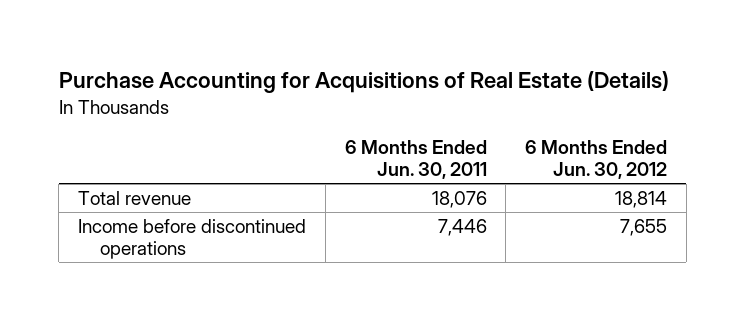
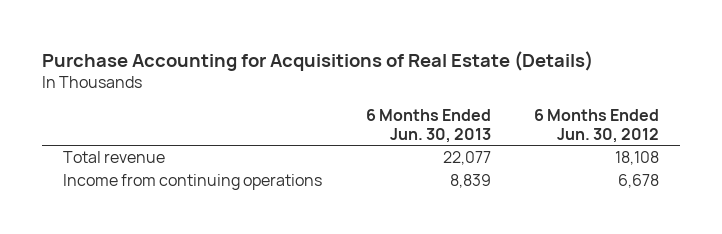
- | 6 Months Ended Jun. 30, 2011 | 6 Months Ended Jun. 30, 2012
+ | 6 Months Ended Jun. 30, 2013 | 6 Months Ended Jun. 30, 2012
- Total revenue | 18,076 | 18,814
- Income before discontinued operations | 7,446 | 7,655
+ Total revenue | 22,077 | 18,108
+ Income from continuing operations | 8,839 | 6,678

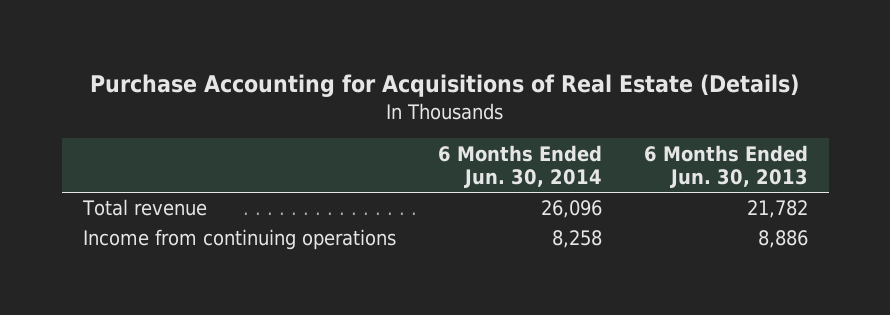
- | 6 Months Ended Jun. 30, 2013 | 6 Months Ended Jun. 30, 2012
+ | 6 Months Ended Jun. 30, 2014 | 6 Months Ended Jun. 30, 2013
- Total revenue | 22,077 | 18,108
- Income from continuing operations | 8,839 | 6,678
+ Total revenue | 26,096 | 21,782
+ Income from continuing operations | 8,258 | 8,886

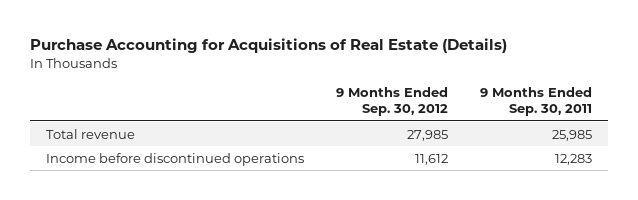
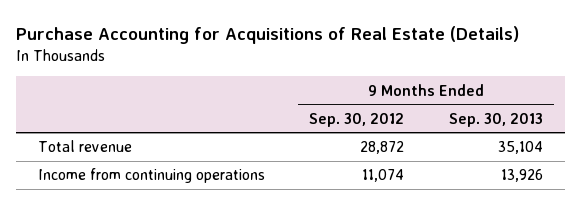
- | 9 Months Ended Sep. 30, 2012 | 9 Months Ended Sep. 30, 2011
+ | 9 Months Ended Sep. 30, 2012 | 9 Months Ended Sep. 30, 2013
- Total revenue | 27,985 | 25,985
- Income before discontinued operations | 11,612 | 12,283
+ Total revenue | 28,872 | 35,104
+ Income from continuing operations | 11,074 | 13,926

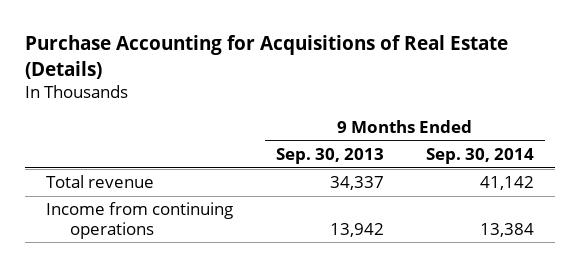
- | 9 Months Ended Sep. 30, 2012 | 9 Months Ended Sep. 30, 2013
+ | 9 Months Ended Sep. 30, 2013 | 9 Months Ended Sep. 30, 2014
- Total revenue | 28,872 | 35,104
- Income from continuing operations | 11,074 | 13,926
+ Total revenue | 34,337 | 41,142
+ Income from continuing operations | 13,942 | 13,384

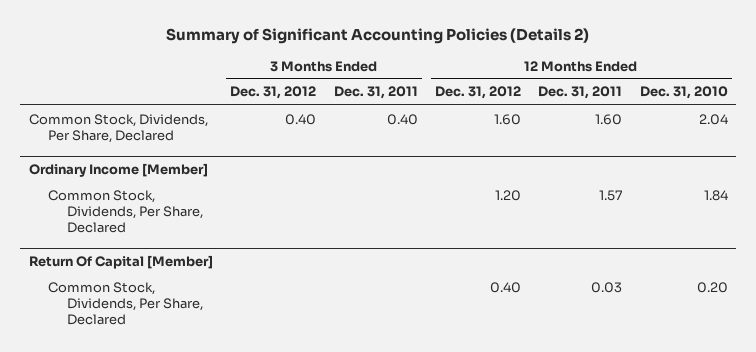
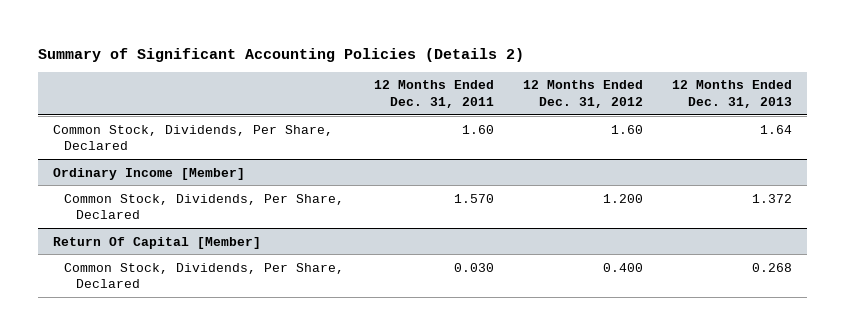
- | 3 Months Ended Dec. 31, 2012 | 3 Months Ended Dec. 31, 2011 | 12 Months Ended Dec. 31, 2012 | 12 Months Ended Dec. 31, 2011 | 12 Months Ended Dec. 31, 2010
+ | 12 Months Ended Dec. 31, 2011 | 12 Months Ended Dec. 31, 2012 | 12 Months Ended Dec. 31, 2013
@ Ordinary Income [Member]
- Common Stock, Dividends, Per Share, Declared | | | 1.20 | 1.57 | 1.84
+ Common Stock, Dividends, Per Share, Declared | 1.570 | 1.200 | 1.372
@ Return Of Capital [Member]
- Common Stock, Dividends, Per Share, Declared | | | 0.40 | 0.03 | 0.20
+ Common Stock, Dividends, Per Share, Declared | 0.030 | 0.400 | 0.268

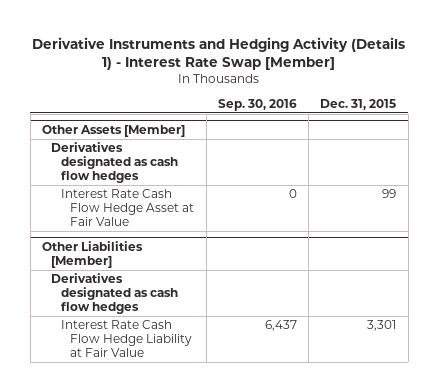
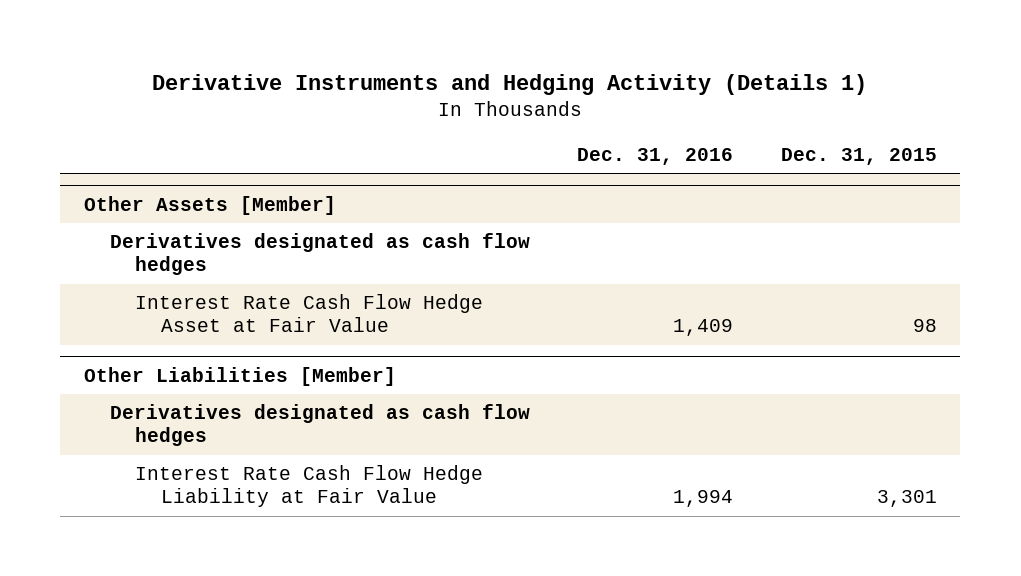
- Derivative Instruments and Hedging Activity (Details 1) - Interest Rate Swap [Member]
+ Derivative Instruments and Hedging Activity (Details 1)
- | Sep. 30, 2016 | Dec. 31, 2015
+ | Dec. 31, 2016 | Dec. 31, 2015
@ Other Assets [Member]
- Interest Rate Cash Flow Hedge Asset at Fair Value | 0 | 99
+ Interest Rate Cash Flow Hedge Asset at Fair Value | 1,409 | 98

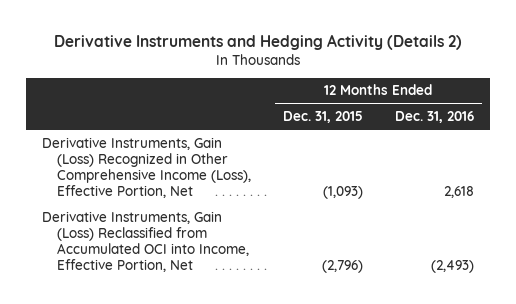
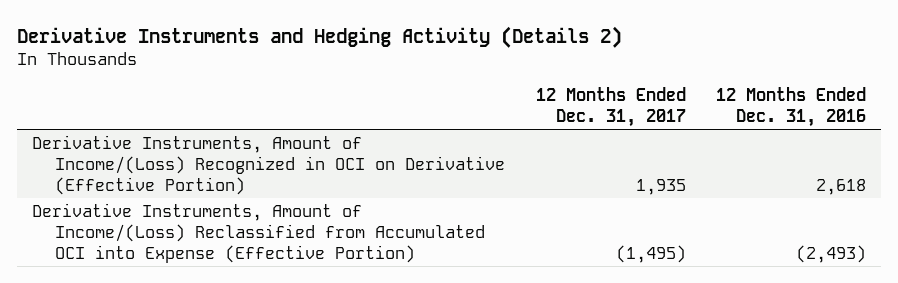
- | 12 Months Ended Dec. 31, 2015 | 12 Months Ended Dec. 31, 2016
+ | 12 Months Ended Dec. 31, 2017 | 12 Months Ended Dec. 31, 2016
- Derivative Instruments, Gain (Loss) Recognized in Other Comprehensive Income (Loss), Effective Portion, Net | (1,093) | 2,618
- Derivative Instruments, Gain (Loss) Reclassified from Accumulated OCI into Income, Effective Portion, Net | (2,796) | (2,493)
+ Derivative Instruments, Amount of Income/(Loss) Recognized in OCI on Derivative (Effective Portion) | 1,935 | 2,618
+ Derivative Instruments, Amount of Income/(Loss) Reclassified from Accumulated OCI into Expense (Effective Portion) | (1,495) | (2,493)

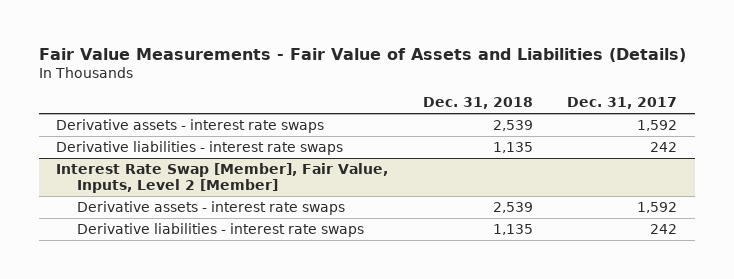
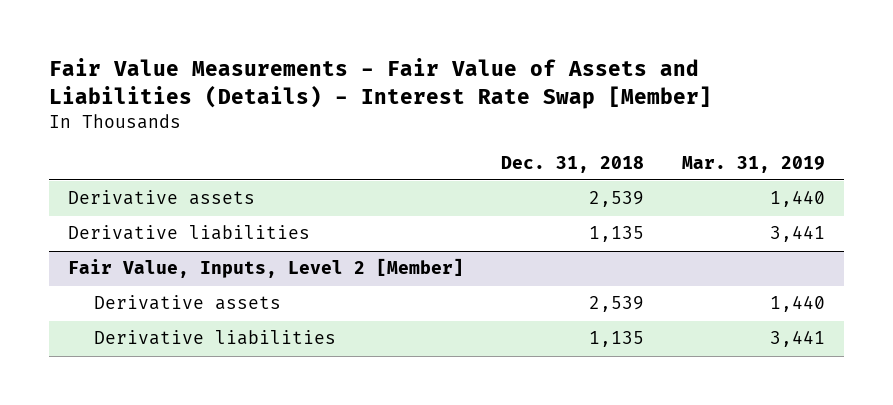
- Fair Value Measurements - Fair Value of Assets and Liabilities (Details)
+ Fair Value Measurements - Fair Value of Assets and Liabilities (Details) - Interest Rate Swap [Member]
- | Dec. 31, 2018 | Dec. 31, 2017
+ | Dec. 31, 2018 | Mar. 31, 2019
- Derivative assets - interest rate swaps | 2,539 | 1,592
- Derivative liabilities - interest rate swaps | 1,135 | 242
- Interest Rate Swap [Member], Fair Value, Inputs, Level 2 [Member]
- Derivative assets - interest rate swaps | 2,539 | 1,592
- Derivative liabilities - interest rate swaps | 1,135 | 242
+ Derivative assets | 2,539 | 1,440
+ Derivative liabilities | 1,135 | 3,441
+ Fair Value, Inputs, Level 2 [Member]
+ Derivative assets | 2,539 | 1,440
+ Derivative liabilities | 1,135 | 3,441

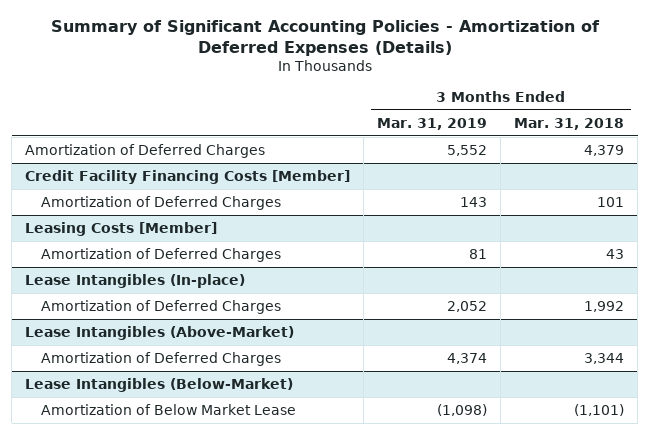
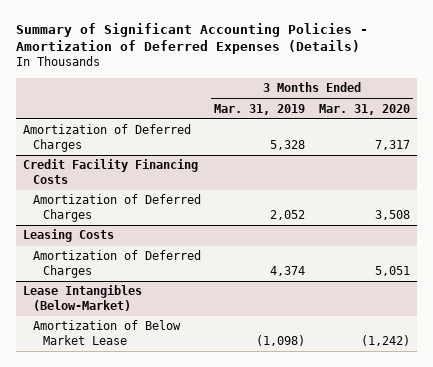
- | 3 Months Ended Mar. 31, 2019 | 3 Months Ended Mar. 31, 2018
+ | 3 Months Ended Mar. 31, 2019 | 3 Months Ended Mar. 31, 2020
- Amortization of Deferred Charges | 5,552 | 4,379
- Credit Facility Financing Costs [Member]
- Amortization of Deferred Charges | 143 | 101
- Leasing Costs [Member]
- Amortization of Deferred Charges | 81 | 43
- Lease Intangibles (In-place)
+ Amortization of Deferred Charges | 5,328 | 7,317
+ Credit Facility Financing Costs
- Lease Intangibles (Above-Market)
+ Leasing Costs

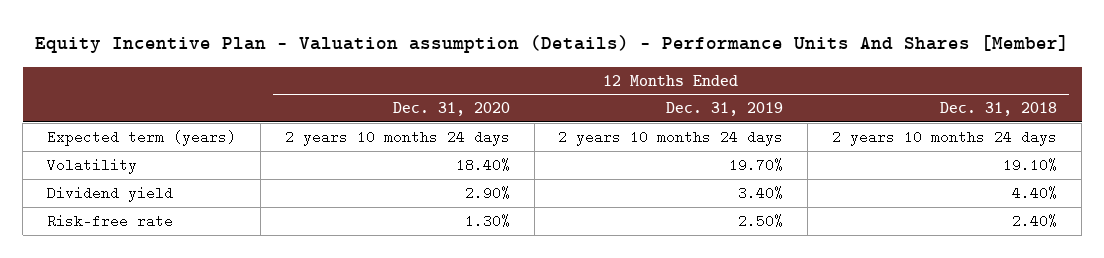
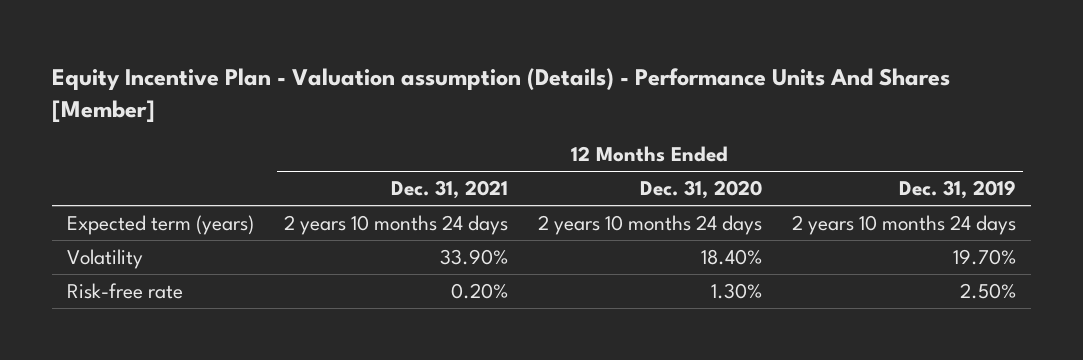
- | 12 Months Ended Dec. 31, 2020 | 12 Months Ended Dec. 31, 2019 | 12 Months Ended Dec. 31, 2018
+ | 12 Months Ended Dec. 31, 2021 | 12 Months Ended Dec. 31, 2020 | 12 Months Ended Dec. 31, 2019
- Dividend yield | 2.90% | 3.40% | 4.40%

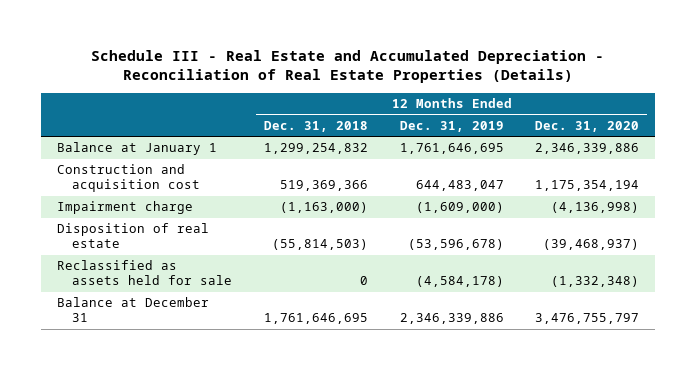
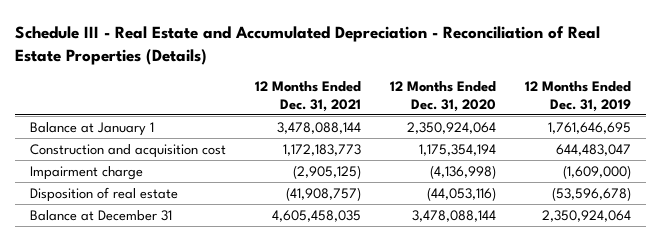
- | 12 Months Ended Dec. 31, 2018 | 12 Months Ended Dec. 31, 2019 | 12 Months Ended Dec. 31, 2020
+ | 12 Months Ended Dec. 31, 2021 | 12 Months Ended Dec. 31, 2020 | 12 Months Ended Dec. 31, 2019
- Balance at January 1 | 1,299,254,832 | 1,761,646,695 | 2,346,339,886
+ Balance at January 1 | 3,478,088,144 | 2,350,924,064 | 1,761,646,695
- Disposition of real estate | (55,814,503) | (53,596,678) | (39,468,937)
- Reclassified as assets held for sale | 0 | (4,584,178) | (1,332,348)
- Balance at December 31 | 1,761,646,695 | 2,346,339,886 | 3,476,755,797
+ Disposition of real estate | (41,908,757) | (44,053,116) | (53,596,678)
+ Balance at December 31 | 4,605,458,035 | 3,478,088,144 | 2,350,924,064

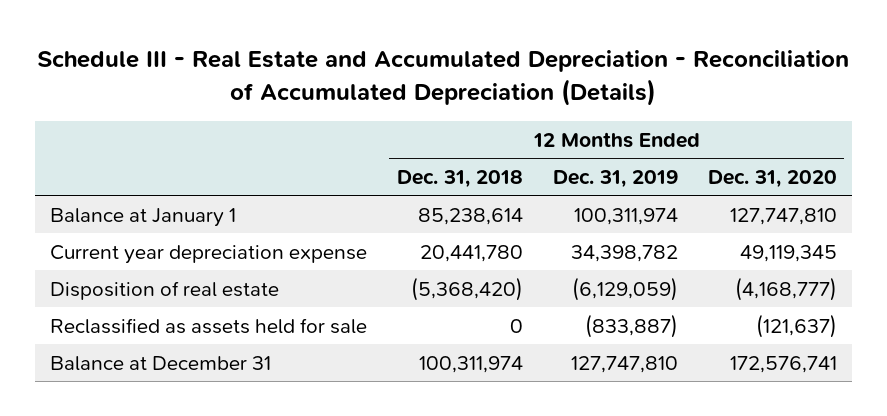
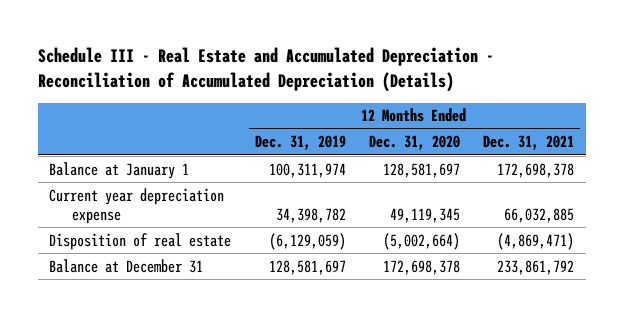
- | 12 Months Ended Dec. 31, 2018 | 12 Months Ended Dec. 31, 2019 | 12 Months Ended Dec. 31, 2020
+ | 12 Months Ended Dec. 31, 2019 | 12 Months Ended Dec. 31, 2020 | 12 Months Ended Dec. 31, 2021
- Balance at January 1 | 85,238,614 | 100,311,974 | 127,747,810
+ Balance at January 1 | 100,311,974 | 128,581,697 | 172,698,378
- Disposition of real estate | (5,368,420) | (6,129,059) | (4,168,777)
- Reclassified as assets held for sale | 0 | (833,887) | (121,637)
- Balance at December 31 | 100,311,974 | 127,747,810 | 172,576,741
+ Disposition of real estate | (6,129,059) | (5,002,664) | (4,869,471)
+ Balance at December 31 | 128,581,697 | 172,698,378 | 233,861,792

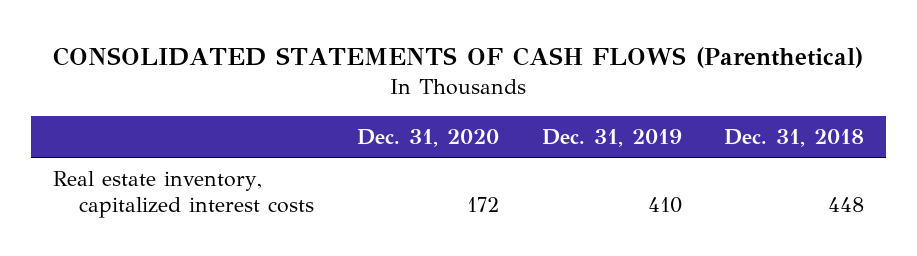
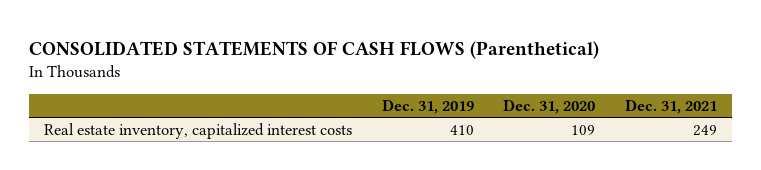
- | Dec. 31, 2020 | Dec. 31, 2019 | Dec. 31, 2018
+ | Dec. 31, 2019 | Dec. 31, 2020 | Dec. 31, 2021
- Real estate inventory, capitalized interest costs | 172 | 410 | 448
+ Real estate inventory, capitalized interest costs | 410 | 109 | 249

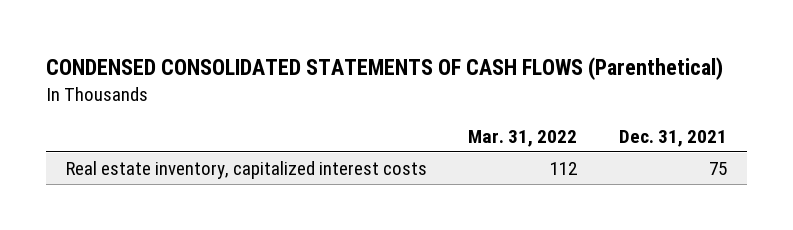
- CONSOLIDATED STATEMENTS OF CASH FLOWS (Parenthetical)
+ CONDENSED CONSOLIDATED STATEMENTS OF CASH FLOWS (Parenthetical)
- | Dec. 31, 2019 | Dec. 31, 2020 | Dec. 31, 2021
+ | Mar. 31, 2022 | Dec. 31, 2021
- Real estate inventory, capitalized interest costs | 410 | 109 | 249
+ Real estate inventory, capitalized interest costs | 112 | 75

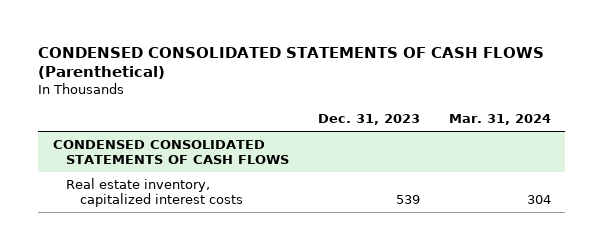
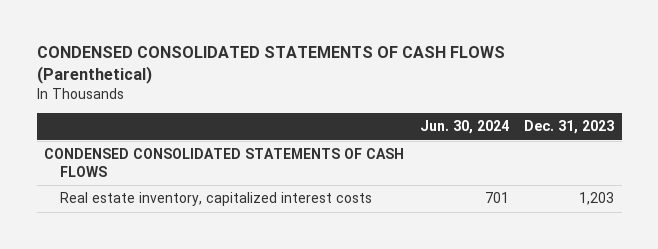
- | Dec. 31, 2023 | Mar. 31, 2024
+ | Jun. 30, 2024 | Dec. 31, 2023
- Real estate inventory, capitalized interest costs | 539 | 304
+ Real estate inventory, capitalized interest costs | 701 | 1,203

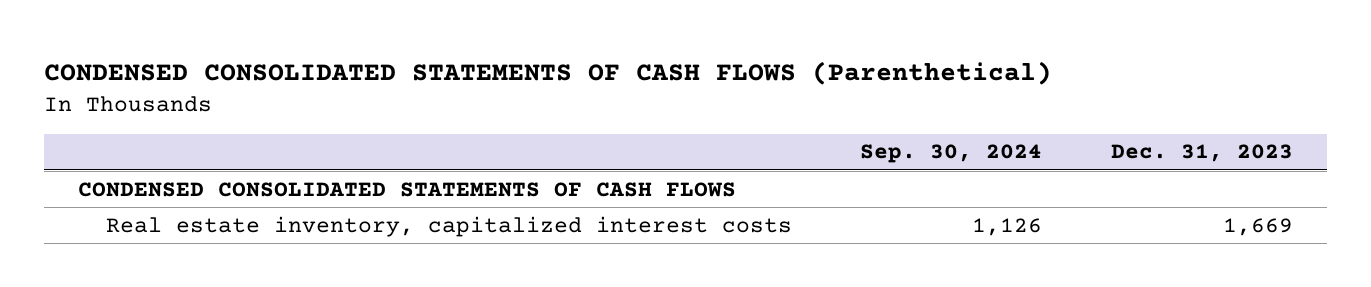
- | Jun. 30, 2024 | Dec. 31, 2023
+ | Sep. 30, 2024 | Dec. 31, 2023
- Real estate inventory, capitalized interest costs | 701 | 1,203
+ Real estate inventory, capitalized interest costs | 1,126 | 1,669

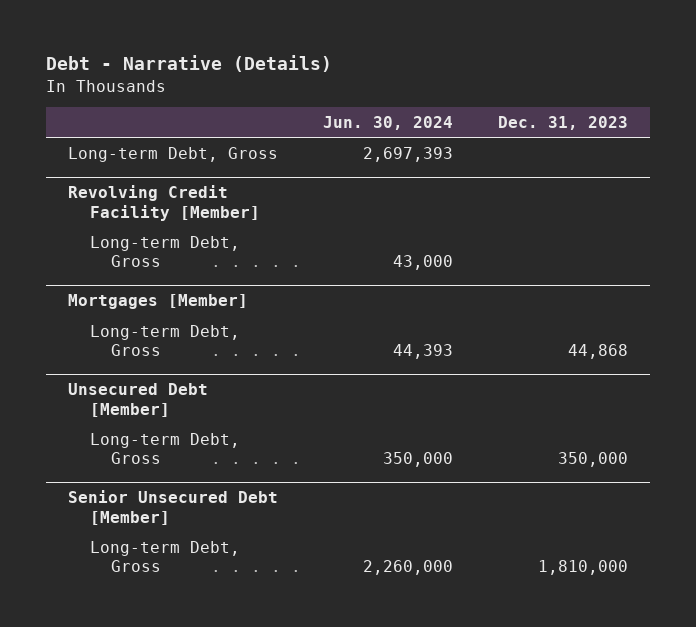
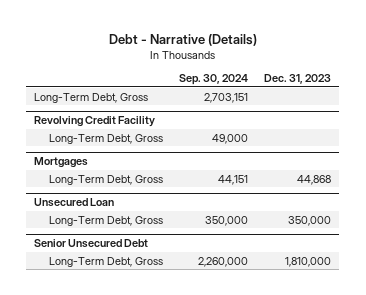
- | Jun. 30, 2024 | Dec. 31, 2023
+ | Sep. 30, 2024 | Dec. 31, 2023
- Long-term Debt, Gross | 2,697,393 |
- Revolving Credit Facility [Member]
- Long-term Debt, Gross | 43,000 |
- Mortgages [Member]
- Long-term Debt, Gross | 44,393 | 44,868
- Unsecured Debt [Member]
- Long-term Debt, Gross | 350,000 | 350,000
- Senior Unsecured Debt [Member]
- Long-term Debt, Gross | 2,260,000 | 1,810,000
+ Long-Term Debt, Gross | 2,703,151 |
+ Revolving Credit Facility
+ Long-Term Debt, Gross | 49,000 |
+ Mortgages
+ Long-Term Debt, Gross | 44,151 | 44,868
+ Unsecured Loan
+ Long-Term Debt, Gross | 350,000 | 350,000
+ Senior Unsecured Debt
+ Long-Term Debt, Gross | 2,260,000 | 1,810,000

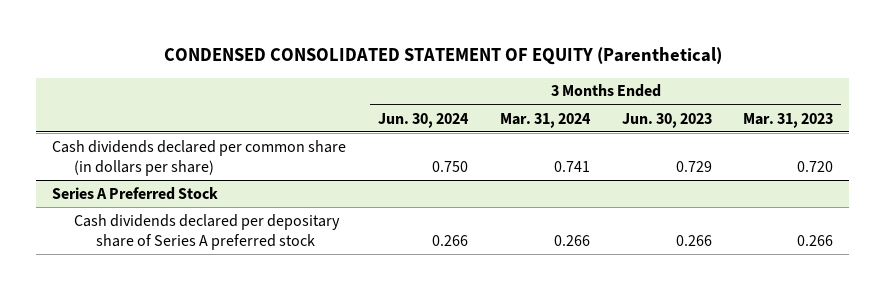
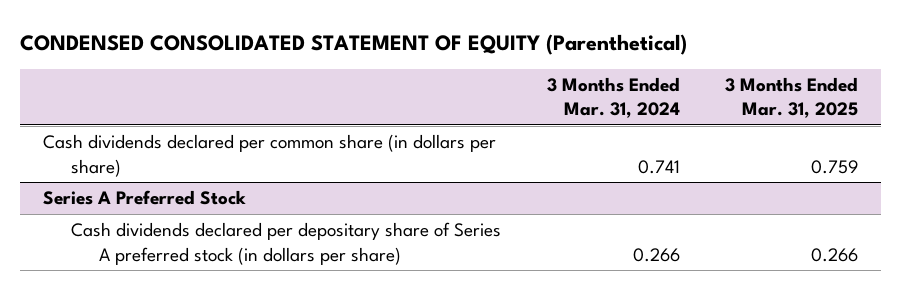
- | 3 Months Ended Jun. 30, 2024 | 3 Months Ended Mar. 31, 2024 | 3 Months Ended Jun. 30, 2023 | 3 Months Ended Mar. 31, 2023
+ | 3 Months Ended Mar. 31, 2024 | 3 Months Ended Mar. 31, 2025
@ Series A Preferred Stock
- Cash dividends declared per depositary share of Series A preferred stock | 0.266 | 0.266 | 0.266 | 0.266
+ Cash dividends declared per depositary share of Series A preferred stock (in dollars per share) | 0.266 | 0.266

